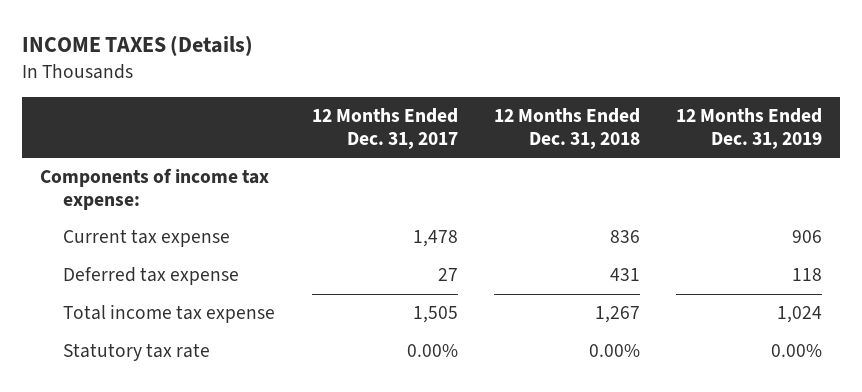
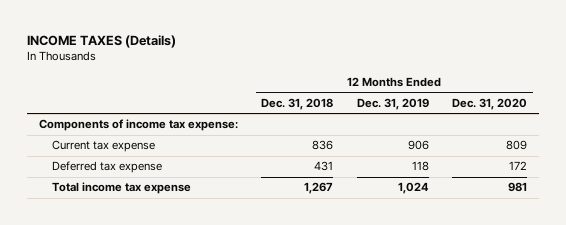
- | 12 Months Ended Dec. 31, 2017 | 12 Months Ended Dec. 31, 2018 | 12 Months Ended Dec. 31, 2019
+ | 12 Months Ended Dec. 31, 2018 | 12 Months Ended Dec. 31, 2019 | 12 Months Ended Dec. 31, 2020
- Statutory tax rate | 0.00% | 0.00% | 0.00%

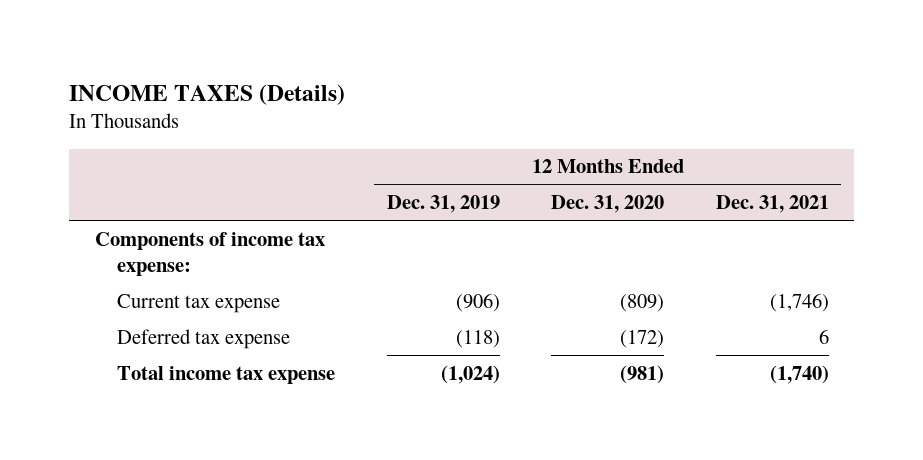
- | 12 Months Ended Dec. 31, 2018 | 12 Months Ended Dec. 31, 2019 | 12 Months Ended Dec. 31, 2020
+ | 12 Months Ended Dec. 31, 2019 | 12 Months Ended Dec. 31, 2020 | 12 Months Ended Dec. 31, 2021
- Current tax expense | 836 | 906 | 809
- Deferred tax expense | 431 | 118 | 172
- Total income tax expense | 1,267 | 1,024 | 981
+ Current tax expense | (906) | (809) | (1,746)
+ Deferred tax expense | (118) | (172) | 6
+ Total income tax expense | (1,024) | (981) | (1,740)

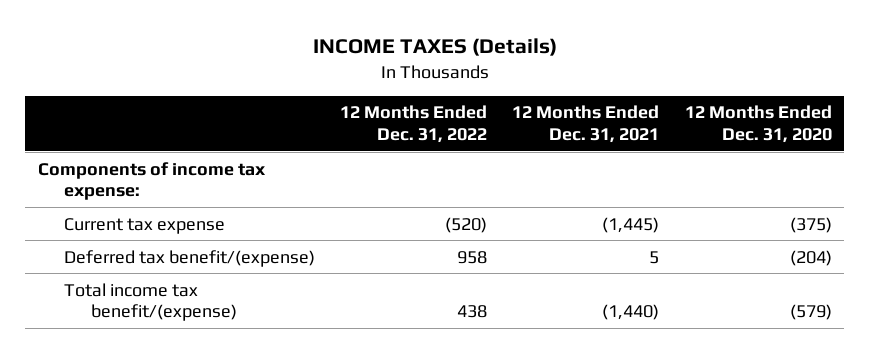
- | 12 Months Ended Dec. 31, 2019 | 12 Months Ended Dec. 31, 2020 | 12 Months Ended Dec. 31, 2021
+ | 12 Months Ended Dec. 31, 2022 | 12 Months Ended Dec. 31, 2021 | 12 Months Ended Dec. 31, 2020
- Current tax expense | (906) | (809) | (1,746)
- Deferred tax expense | (118) | (172) | 6
- Total income tax expense | (1,024) | (981) | (1,740)
+ Current tax expense | (520) | (1,445) | (375)
+ Deferred tax benefit/(expense) | 958 | 5 | (204)
+ Total income tax benefit/(expense) | 438 | (1,440) | (579)

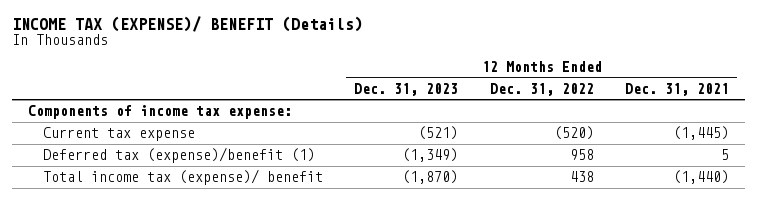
- INCOME TAXES (Details)
+ INCOME TAX (EXPENSE)/ BENEFIT (Details)
- | 12 Months Ended Dec. 31, 2022 | 12 Months Ended Dec. 31, 2021 | 12 Months Ended Dec. 31, 2020
+ | 12 Months Ended Dec. 31, 2023 | 12 Months Ended Dec. 31, 2022 | 12 Months Ended Dec. 31, 2021
- Deferred tax benefit/(expense) | 958 | 5 | (204)
- Total income tax benefit/(expense) | 438 | (1,440) | (579)
+ Deferred tax (expense)/benefit (1) | (1,349) | 958 | 5
+ Total income tax (expense)/ benefit | (1,870) | 438 | (1,440)

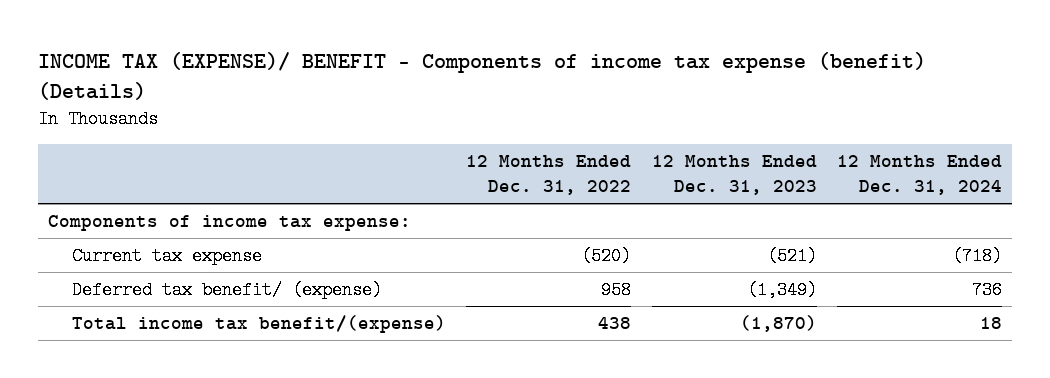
- INCOME TAX (EXPENSE)/ BENEFIT (Details)
+ INCOME TAX (EXPENSE)/ BENEFIT - Components of income tax expense (benefit) (Details)
- | 12 Months Ended Dec. 31, 2023 | 12 Months Ended Dec. 31, 2022 | 12 Months Ended Dec. 31, 2021
+ | 12 Months Ended Dec. 31, 2022 | 12 Months Ended Dec. 31, 2023 | 12 Months Ended Dec. 31, 2024
- Deferred tax (expense)/benefit (1) | (1,349) | 958 | 5
- Total income tax (expense)/ benefit | (1,870) | 438 | (1,440)
+ Deferred tax benefit/ (expense) | 958 | (1,349) | 736
+ Total income tax benefit/(expense) | 438 | (1,870) | 18

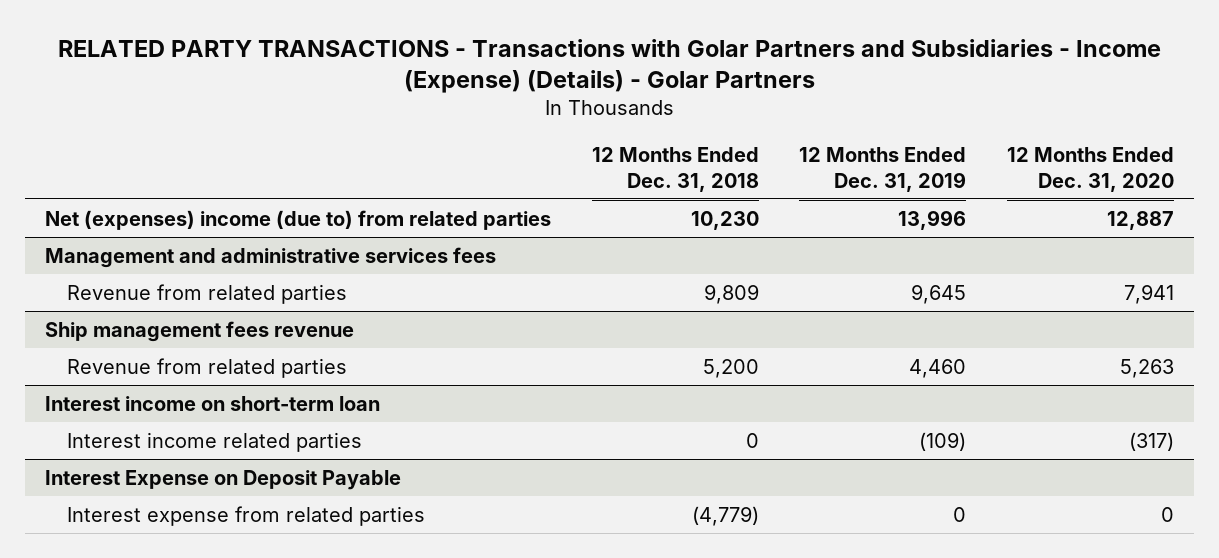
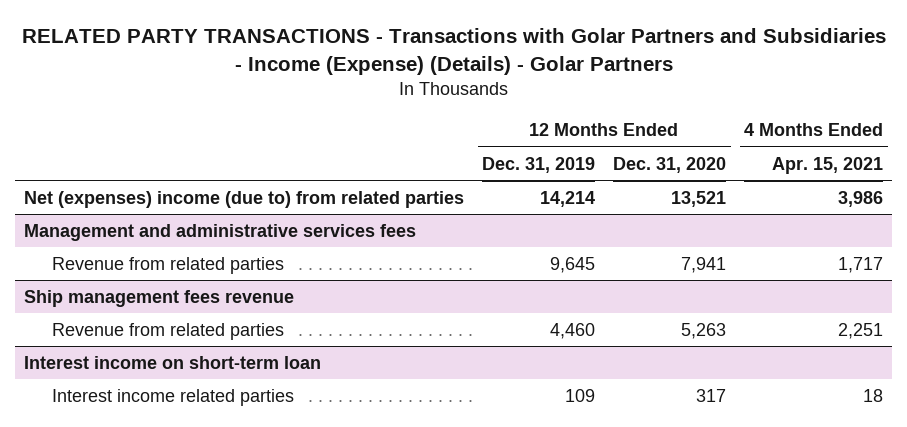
- | 12 Months Ended Dec. 31, 2018 | 12 Months Ended Dec. 31, 2019 | 12 Months Ended Dec. 31, 2020
+ | 12 Months Ended Dec. 31, 2019 | 12 Months Ended Dec. 31, 2020 | 4 Months Ended Apr. 15, 2021
- Net (expenses) income (due to) from related parties | 10,230 | 13,996 | 12,887
+ Net (expenses) income (due to) from related parties | 14,214 | 13,521 | 3,986
@ Interest income on short-term loan
- Interest income related parties | 0 | (109) | (317)
- Interest Expense on Deposit Payable
- Interest expense from related parties | (4,779) | 0 | 0
@ Interest income on short-term loan
+ Interest income related parties | 109 | 317 | 18

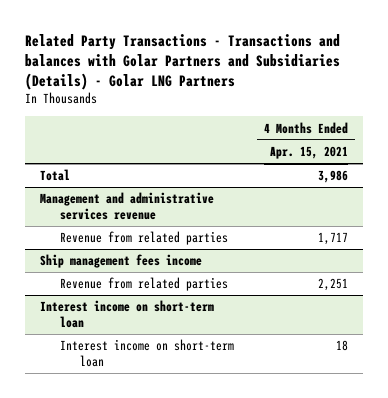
- RELATED PARTY TRANSACTIONS - Transactions with Golar Partners and Subsidiaries - Income (Expense) (Details) - Golar Partners
+ Related Party Transactions - Transactions and balances with Golar Partners and Subsidiaries (Details) - Golar LNG Partners
- | 12 Months Ended Dec. 31, 2019 | 12 Months Ended Dec. 31, 2020 | 4 Months Ended Apr. 15, 2021
+ | 4 Months Ended Apr. 15, 2021
- Net (expenses) income (due to) from related parties | 14,214 | 13,521 | 3,986
- Management and administrative services fees
+ Total | 3,986
+ Management and administrative services revenue
- Ship management fees revenue
+ Ship management fees income
@ Interest income on short-term loan
- Interest income related parties | 109 | 317 | 18
+ Interest income on short-term loan | 18

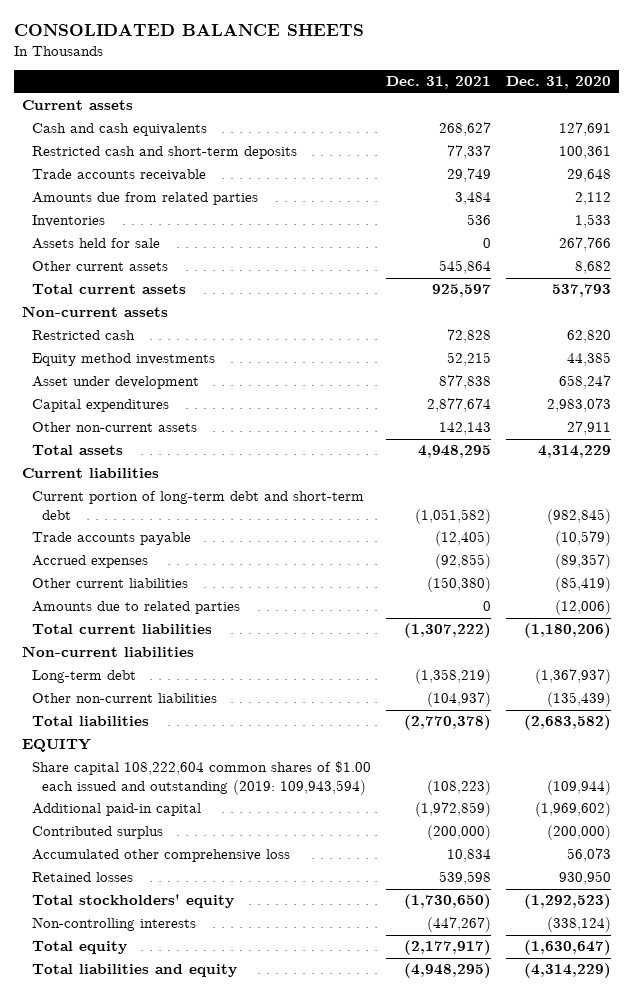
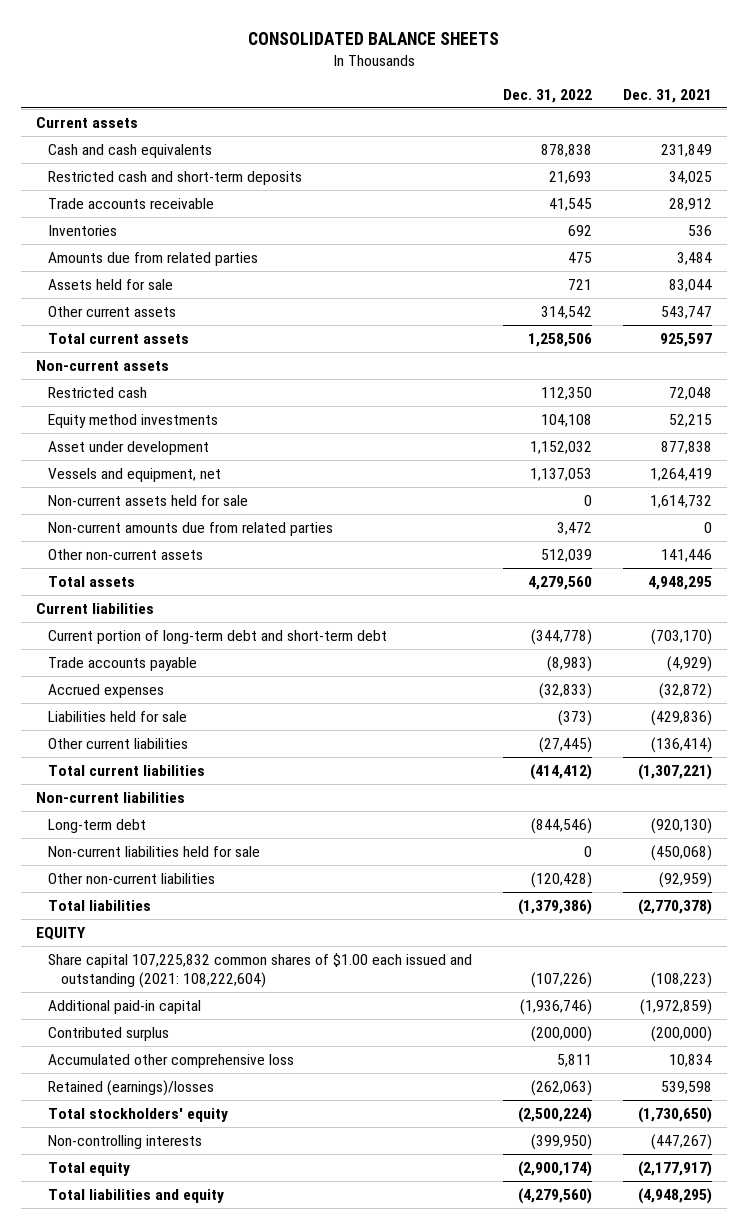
- | Dec. 31, 2021 | Dec. 31, 2020
+ | Dec. 31, 2022 | Dec. 31, 2021
- Cash and cash equivalents | 268,627 | 127,691
- Restricted cash and short-term deposits | 77,337 | 100,361
- Trade accounts receivable | 29,749 | 29,648
+ Cash and cash equivalents | 878,838 | 231,849
+ Restricted cash and short-term deposits | 21,693 | 34,025
+ Trade accounts receivable | 41,545 | 28,912
- Assets held for sale | 0 | 267,766
- Other current assets | 545,864 | 8,682
moved down: Amounts due from related parties | 475 | 3,484
+ Assets held for sale | 721 | 83,044
+ Other current assets | 314,542 | 543,747
- Restricted cash | 72,828 | 62,820
+ Restricted cash | 112,350 | 72,048
- Capital expenditures | 2,877,674 | 2,983,073
- Other non-current assets | 142,143 | 27,911
+ Vessels and equipment, net | 1,137,053 | 1,264,419
+ Non-current assets held for sale | 0 | 1,614,732
+ Non-current amounts due from related parties | 3,472 | 0
+ Other non-current assets | 512,039 | 141,446
- Current portion of long-term debt and short-term debt | (1,051,582) | (982,845)
- Trade accounts payable | (12,405) | (10,579)
- Accrued expenses | (92,855) | (89,357)
- Other current liabilities | (150,380) | (85,419)
- Amounts due to related parties | 0 | (12,006)
- Total current liabilities | (1,307,222) | (1,180,206)
+ Current portion of long-term debt and short-term debt | (344,778) | (703,170)
+ Trade accounts payable | (8,983) | (4,929)
+ Accrued expenses | (32,833) | (32,872)
+ Liabilities held for sale | (373) | (429,836)
+ Other current liabilities | (27,445) | (136,414)
+ Total current liabilities | (414,412) | (1,307,221)
- Long-term debt | (1,358,219) | (1,367,937)
- Other non-current liabilities | (104,937) | (135,439)
+ Long-term debt | (844,546) | (920,130)
+ Non-current liabilities held for sale | 0 | (450,068)
+ Other non-current liabilities | (120,428) | (92,959)
- Share capital 108,222,604 common shares of $1.00 each issued and outstanding (2019: 109,943,594) | (108,223) | (109,944)
+ Share capital 107,225,832 common shares of $1.00 each issued and outstanding (2021: 108,222,604) | (107,226) | (108,223)
- Retained losses | 539,598 | 930,950
+ Retained (earnings)/losses | (262,063) | 539,598

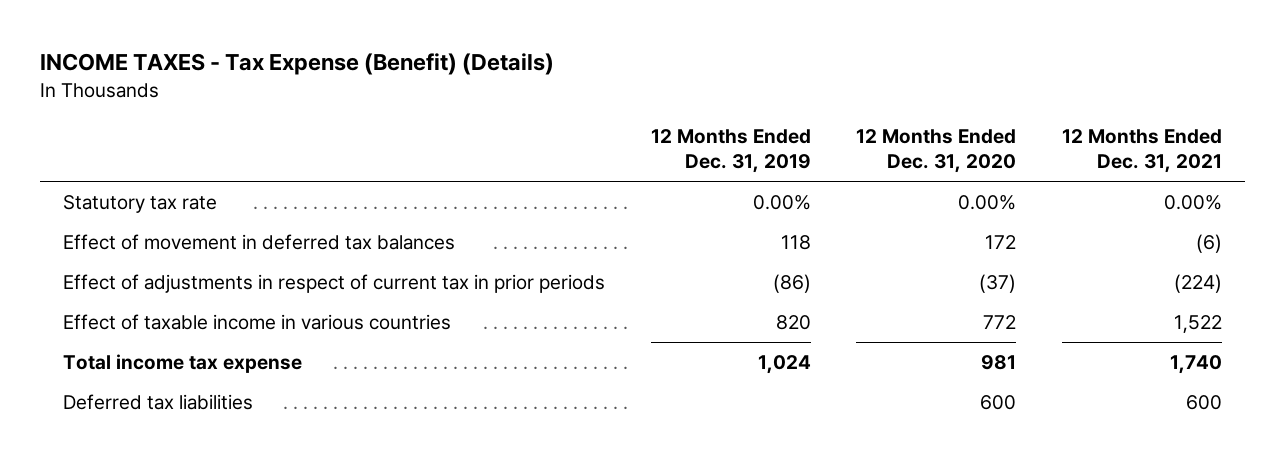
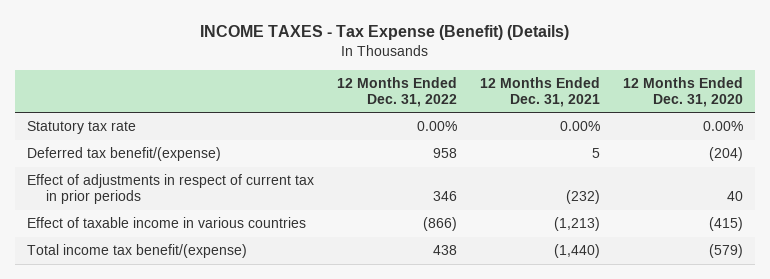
- | 12 Months Ended Dec. 31, 2019 | 12 Months Ended Dec. 31, 2020 | 12 Months Ended Dec. 31, 2021
+ | 12 Months Ended Dec. 31, 2022 | 12 Months Ended Dec. 31, 2021 | 12 Months Ended Dec. 31, 2020
- Effect of movement in deferred tax balances | 118 | 172 | (6)
- Effect of adjustments in respect of current tax in prior periods | (86) | (37) | (224)
- Effect of taxable income in various countries | 820 | 772 | 1,522
- Total income tax expense | 1,024 | 981 | 1,740
- Deferred tax liabilities | | 600 | 600
+ Deferred tax benefit/(expense) | 958 | 5 | (204)
+ Effect of adjustments in respect of current tax in prior periods | 346 | (232) | 40
+ Effect of taxable income in various countries | (866) | (1,213) | (415)
+ Total income tax benefit/(expense) | 438 | (1,440) | (579)

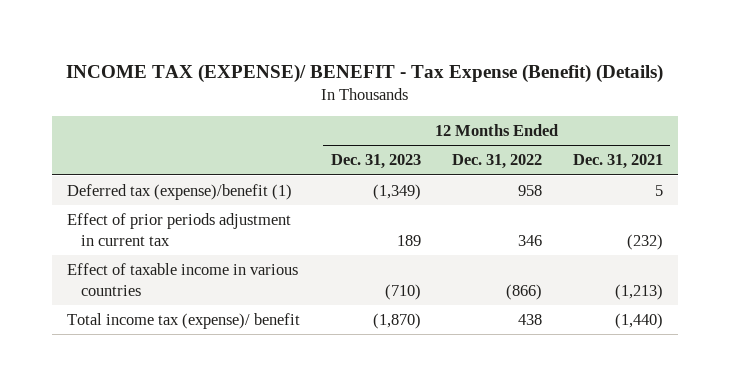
- INCOME TAXES - Tax Expense (Benefit) (Details)
+ INCOME TAX (EXPENSE)/ BENEFIT - Tax Expense (Benefit) (Details)
- | 12 Months Ended Dec. 31, 2022 | 12 Months Ended Dec. 31, 2021 | 12 Months Ended Dec. 31, 2020
+ | 12 Months Ended Dec. 31, 2023 | 12 Months Ended Dec. 31, 2022 | 12 Months Ended Dec. 31, 2021
- Statutory tax rate | 0.00% | 0.00% | 0.00%
- Deferred tax benefit/(expense) | 958 | 5 | (204)
- Effect of adjustments in respect of current tax in prior periods | 346 | (232) | 40
+ Deferred tax (expense)/benefit (1) | (1,349) | 958 | 5
+ Effect of prior periods adjustment in current tax | 189 | 346 | (232)
- Total income tax benefit/(expense) | 438 | (1,440) | (579)
+ Total income tax (expense)/ benefit | (1,870) | 438 | (1,440)

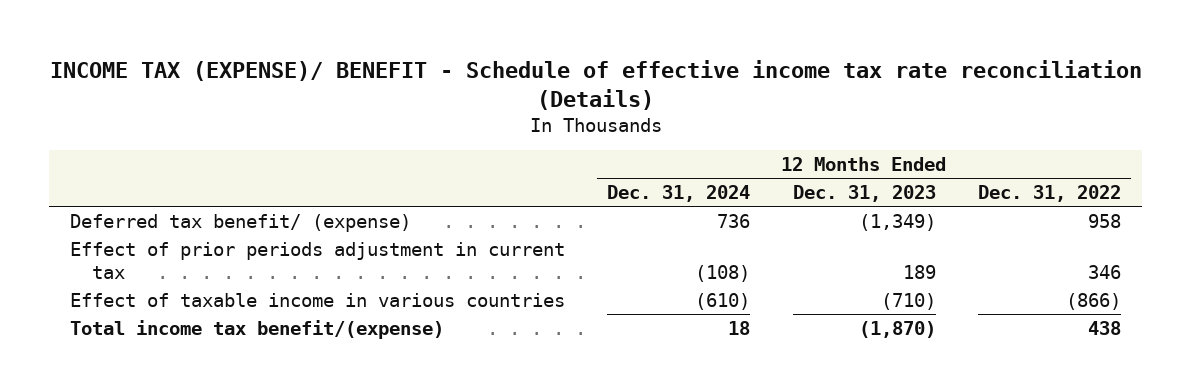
- INCOME TAX (EXPENSE)/ BENEFIT - Tax Expense (Benefit) (Details)
+ INCOME TAX (EXPENSE)/ BENEFIT - Schedule of effective income tax rate reconciliation (Details)
- | 12 Months Ended Dec. 31, 2023 | 12 Months Ended Dec. 31, 2022 | 12 Months Ended Dec. 31, 2021
+ | 12 Months Ended Dec. 31, 2024 | 12 Months Ended Dec. 31, 2023 | 12 Months Ended Dec. 31, 2022
- Deferred tax (expense)/benefit (1) | (1,349) | 958 | 5
+ Deferred tax benefit/ (expense) | 736 | (1,349) | 958
- Total income tax (expense)/ benefit | (1,870) | 438 | (1,440)
+ Total income tax benefit/(expense) | 18 | (1,870) | 438

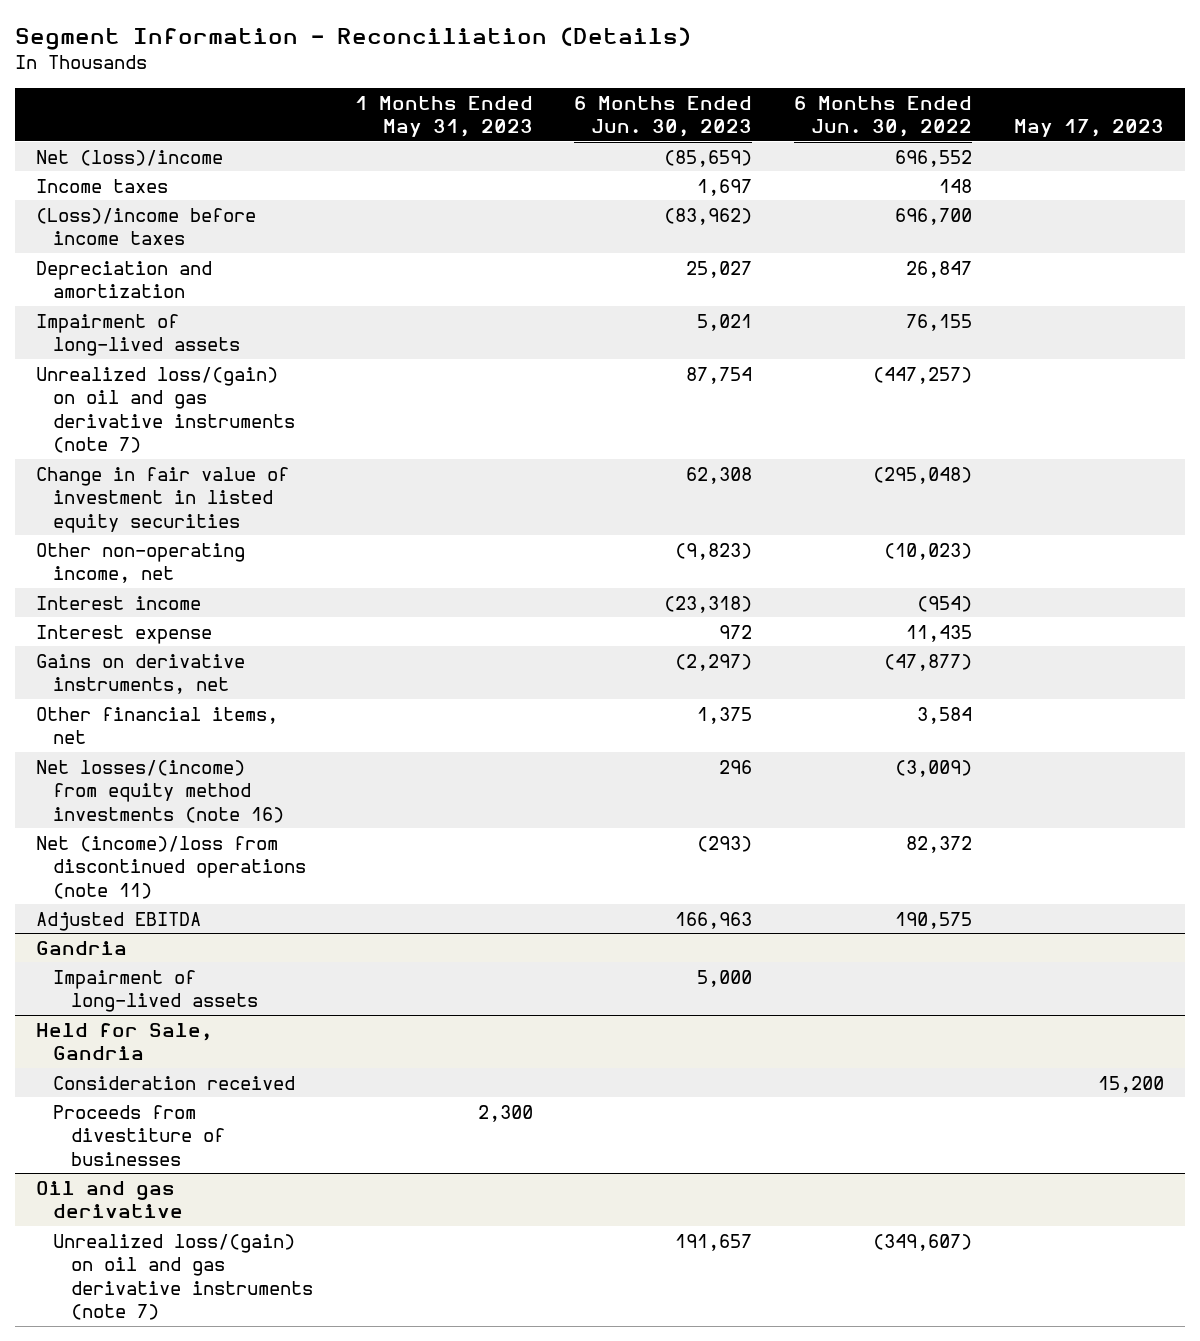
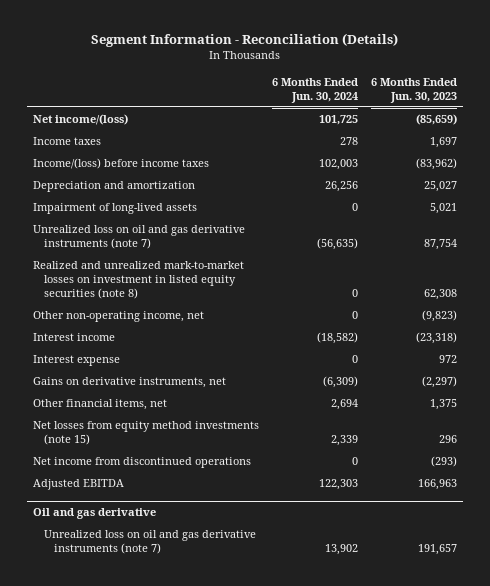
- | 1 Months Ended May 31, 2023 | 6 Months Ended Jun. 30, 2023 | 6 Months Ended Jun. 30, 2022 | May 17, 2023
+ | 6 Months Ended Jun. 30, 2024 | 6 Months Ended Jun. 30, 2023
- Net (loss)/income | | (85,659) | 696,552 |
+ Net income/(loss) | 101,725 | (85,659)
- (Loss)/income before income taxes | | (83,962) | 696,700 |
+ Income/(loss) before income taxes | 102,003 | (83,962)
- Unrealized loss/(gain) on oil and gas derivative instruments (note 7) | | 87,754 | (447,257) |
- Change in fair value of investment in listed equity securities | | 62,308 | (295,048) |
+ Unrealized loss on oil and gas derivative instruments (note 7) | (56,635) | 87,754
+ Realized and unrealized mark-to-market losses on investment in listed equity securities (note 8) | 0 | 62,308
- Net losses/(income) from equity method investments (note 16) | | 296 | (3,009) |
- Net (income)/loss from discontinued operations (note 11) | | (293) | 82,372 |
+ Net losses from equity method investments (note 15) | 2,339 | 296
+ Net income from discontinued operations | 0 | (293)
- Gandria
- Impairment of long-lived assets | | 5,000 | |
- Held for Sale, Gandria
- Consideration received | | | | 15,200
- Proceeds from divestiture of businesses | 2,300 | | |
@ Oil and gas derivative
- Unrealized loss/(gain) on oil and gas derivative instruments (note 7) | | 191,657 | (349,607) |
+ Unrealized loss on oil and gas derivative instruments (note 7) | 13,902 | 191,657

